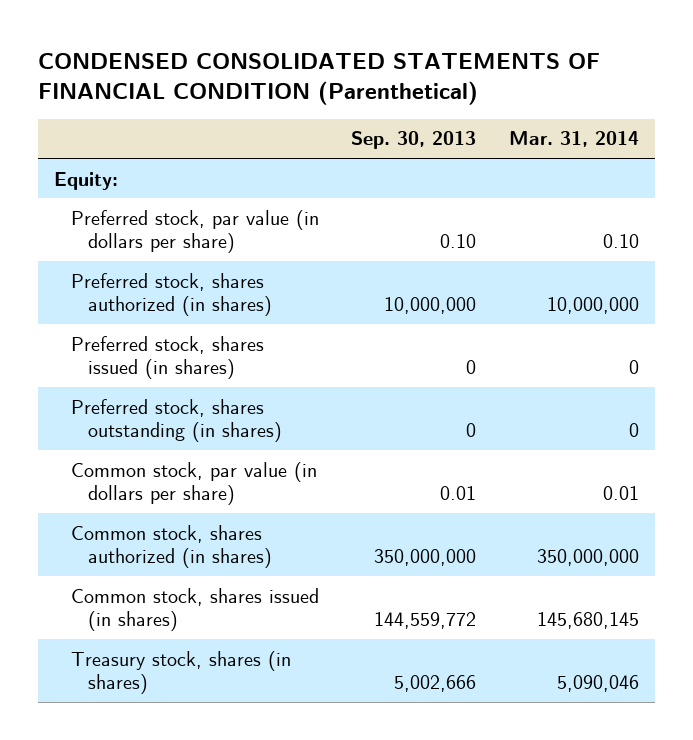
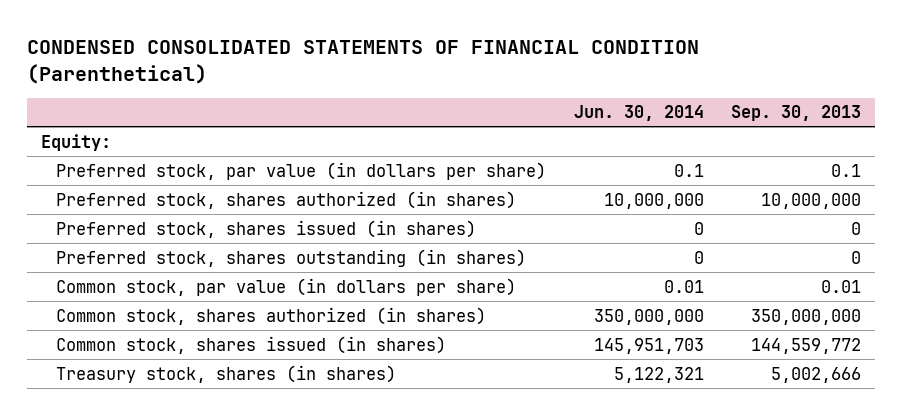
- | Sep. 30, 2013 | Mar. 31, 2014
+ | Jun. 30, 2014 | Sep. 30, 2013
- Preferred stock, par value (in dollars per share) | 0.10 | 0.10
+ Preferred stock, par value (in dollars per share) | 0.1 | 0.1

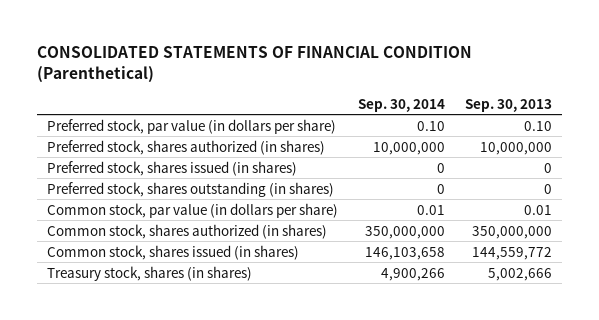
- CONDENSED CONSOLIDATED STATEMENTS OF FINANCIAL CONDITION (Parenthetical)
+ CONSOLIDATED STATEMENTS OF FINANCIAL CONDITION (Parenthetical)
- | Jun. 30, 2014 | Sep. 30, 2013
+ | Sep. 30, 2014 | Sep. 30, 2013
- Equity:
- Preferred stock, par value (in dollars per share) | 0.1 | 0.1
+ Preferred stock, par value (in dollars per share) | 0.10 | 0.10

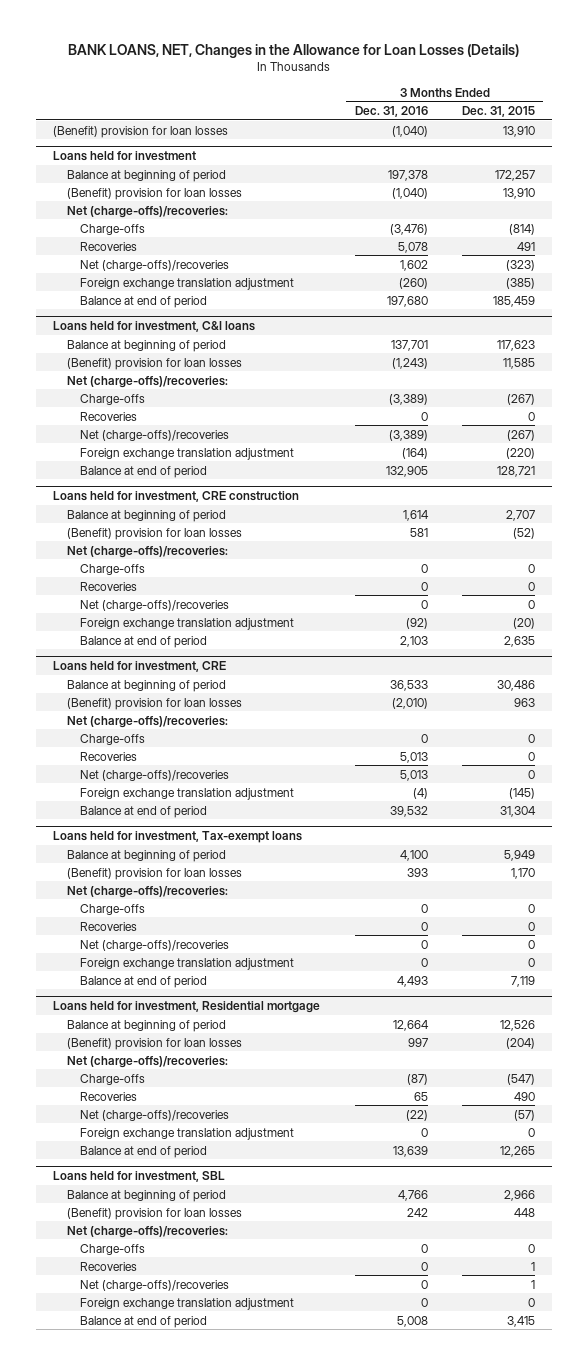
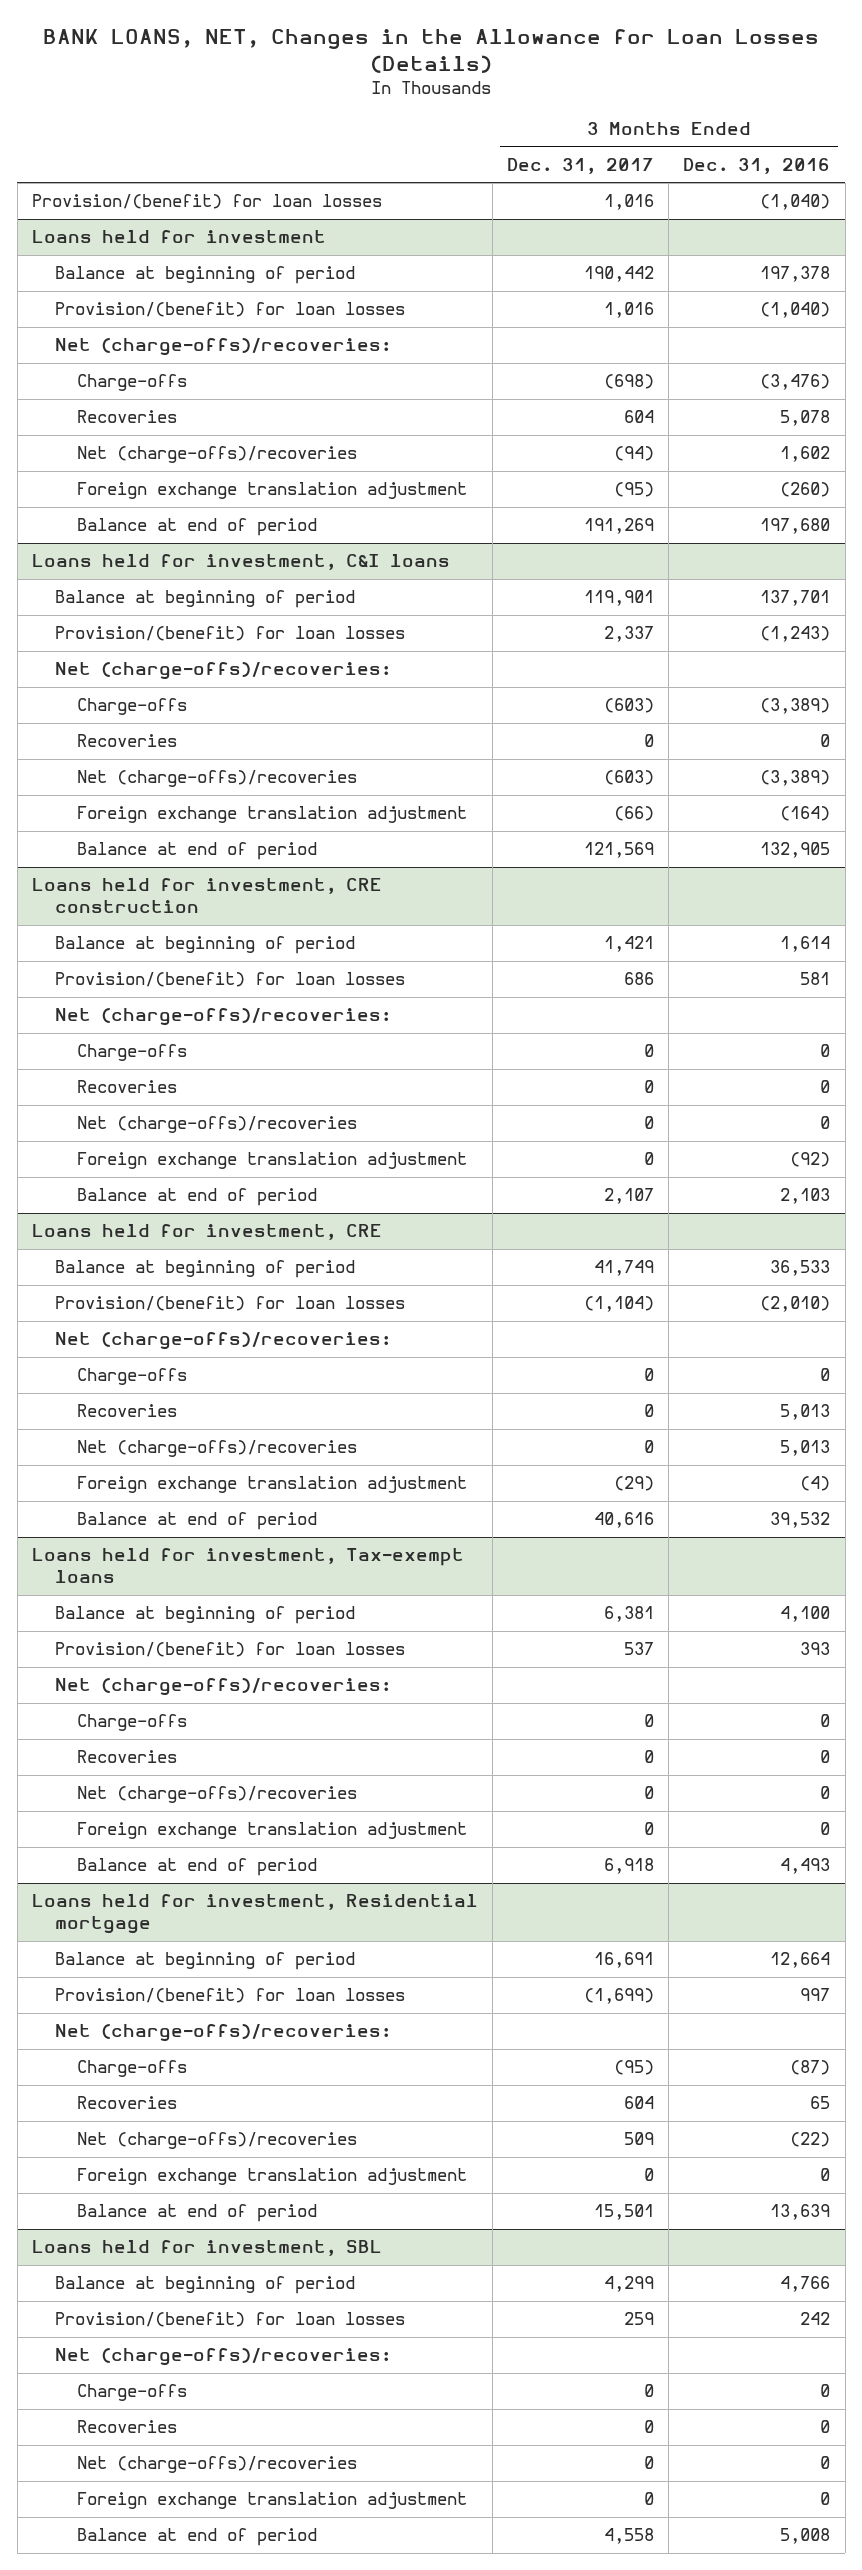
- | 3 Months Ended Dec. 31, 2016 | 3 Months Ended Dec. 31, 2015
+ | 3 Months Ended Dec. 31, 2017 | 3 Months Ended Dec. 31, 2016
- (Benefit) provision for loan losses | (1,040) | 13,910
+ Provision/(benefit) for loan losses | 1,016 | (1,040)
@ Loans held for investment
- (Benefit) provision for loan losses | (1,040) | 13,910
+ Provision/(benefit) for loan losses | 1,016 | (1,040)
@ Loans held for investment, C&I loans
- (Benefit) provision for loan losses | (1,243) | 11,585
+ Provision/(benefit) for loan losses | 2,337 | (1,243)
@ Loans held for investment, CRE construction
- (Benefit) provision for loan losses | 581 | (52)
+ Provision/(benefit) for loan losses | 686 | 581
@ Loans held for investment, CRE
- (Benefit) provision for loan losses | (2,010) | 963
+ Provision/(benefit) for loan losses | (1,104) | (2,010)
@ Loans held for investment, Tax-exempt loans
- (Benefit) provision for loan losses | 393 | 1,170
+ Provision/(benefit) for loan losses | 537 | 393
@ Loans held for investment, Residential mortgage
- (Benefit) provision for loan losses | 997 | (204)
+ Provision/(benefit) for loan losses | (1,699) | 997
@ Loans held for investment, SBL
- (Benefit) provision for loan losses | 242 | 448
+ Provision/(benefit) for loan losses | 259 | 242

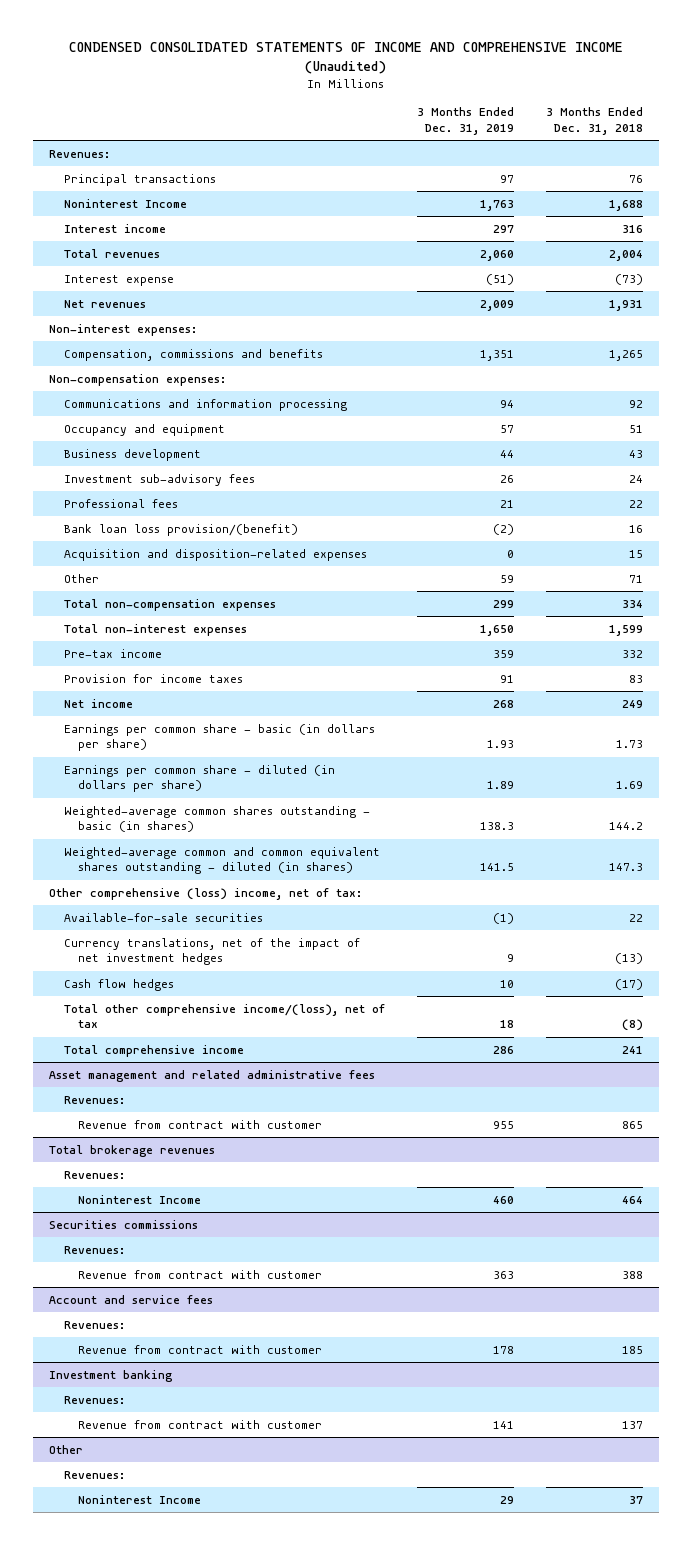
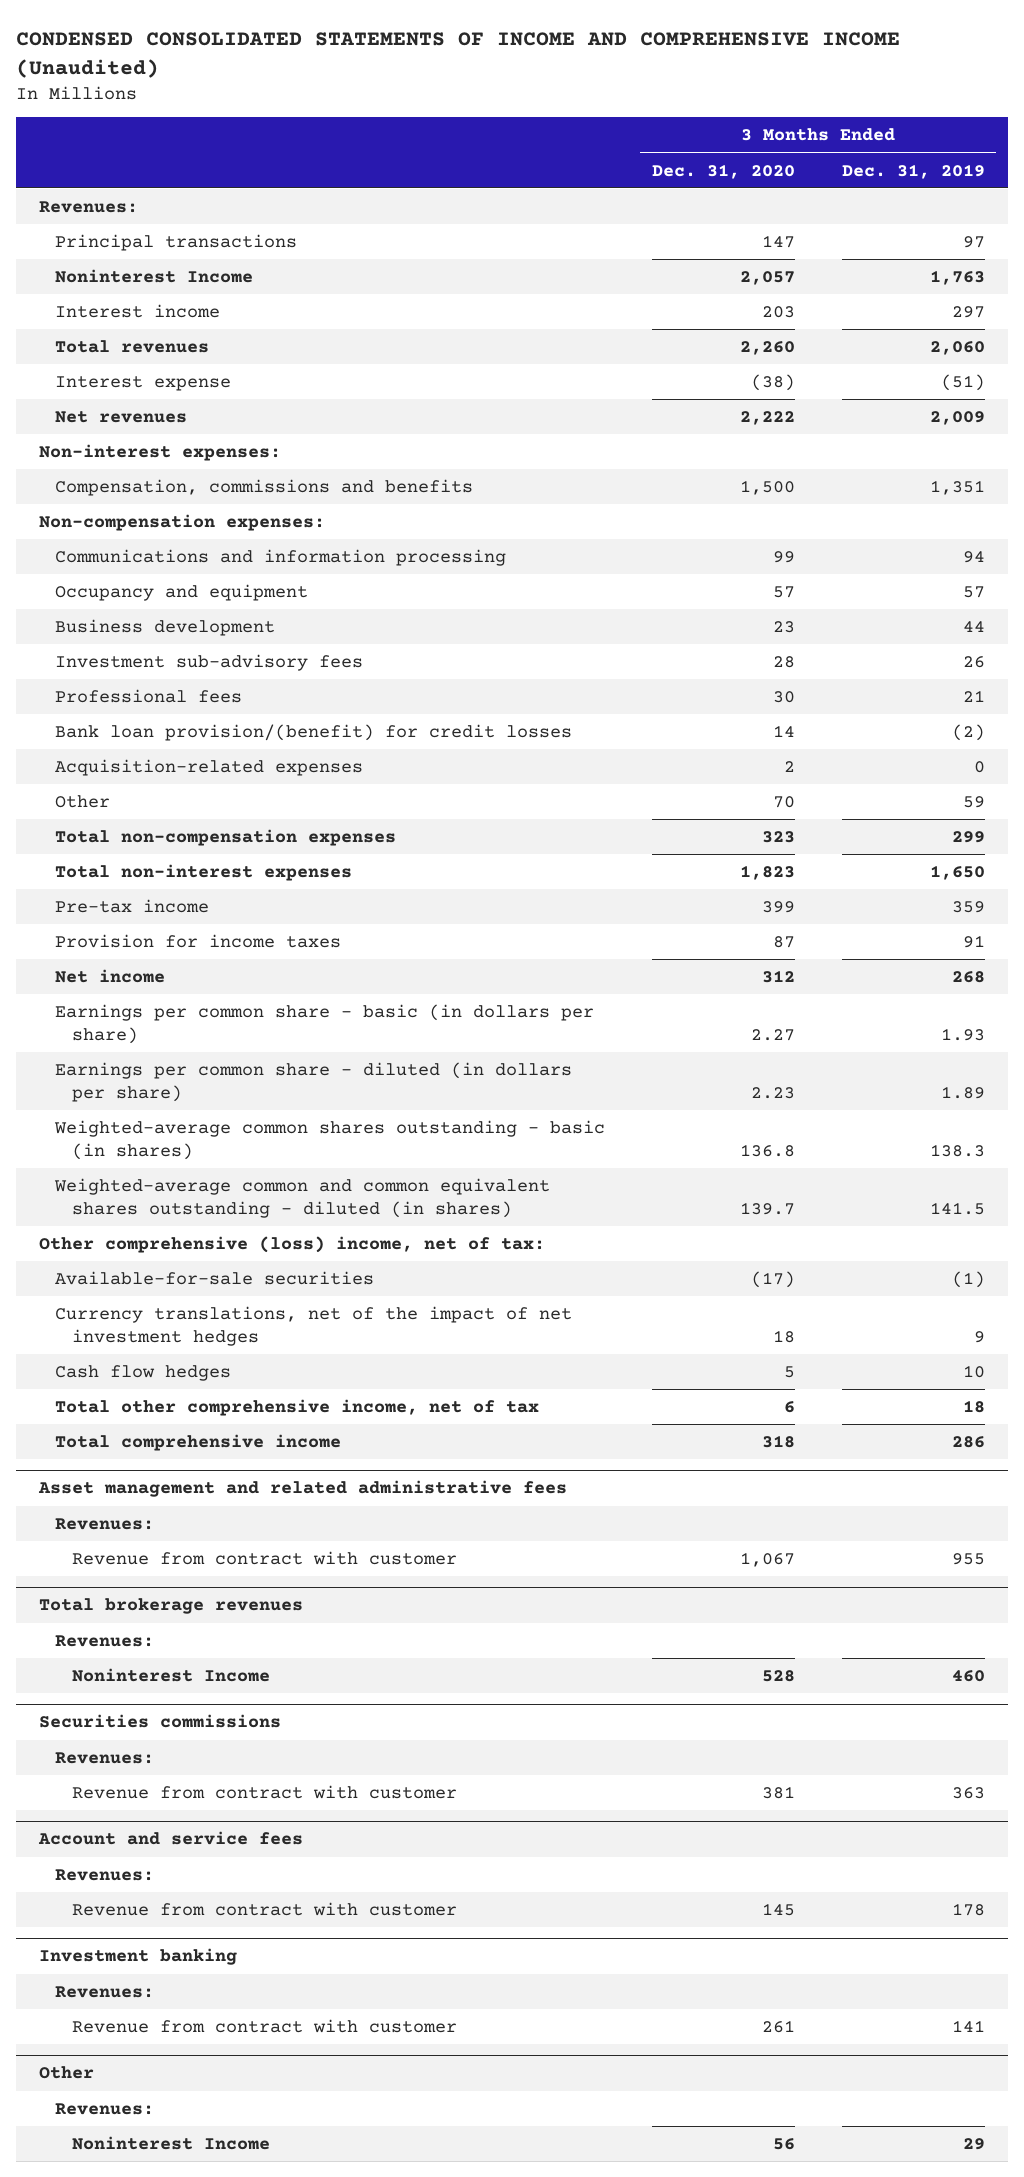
- | 3 Months Ended Dec. 31, 2019 | 3 Months Ended Dec. 31, 2018
+ | 3 Months Ended Dec. 31, 2020 | 3 Months Ended Dec. 31, 2019
- Bank loan loss provision/(benefit) | (2) | 16
- Acquisition and disposition-related expenses | 0 | 15
+ Bank loan provision/(benefit) for credit losses | 14 | (2)
+ Acquisition-related expenses | 2 | 0
- Total other comprehensive income/(loss), net of tax | 18 | (8)
+ Total other comprehensive income, net of tax | 6 | 18

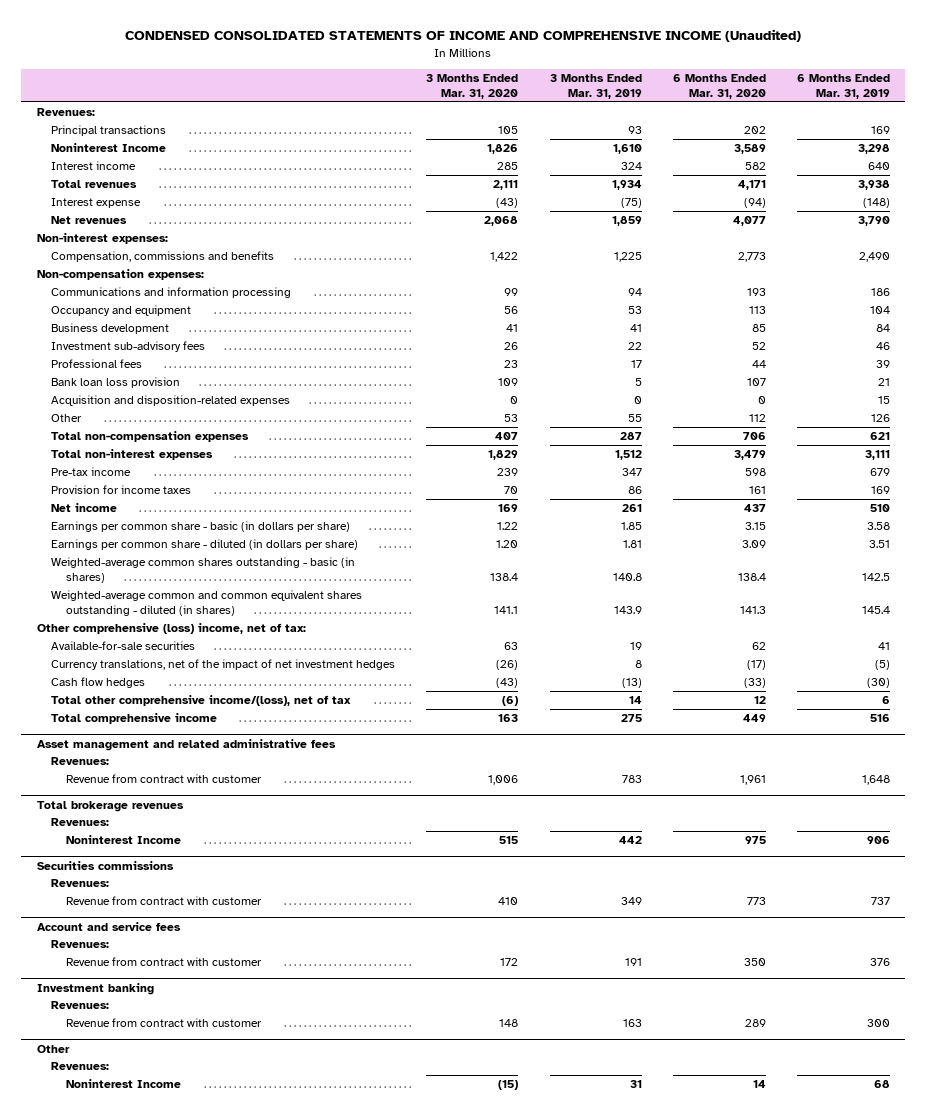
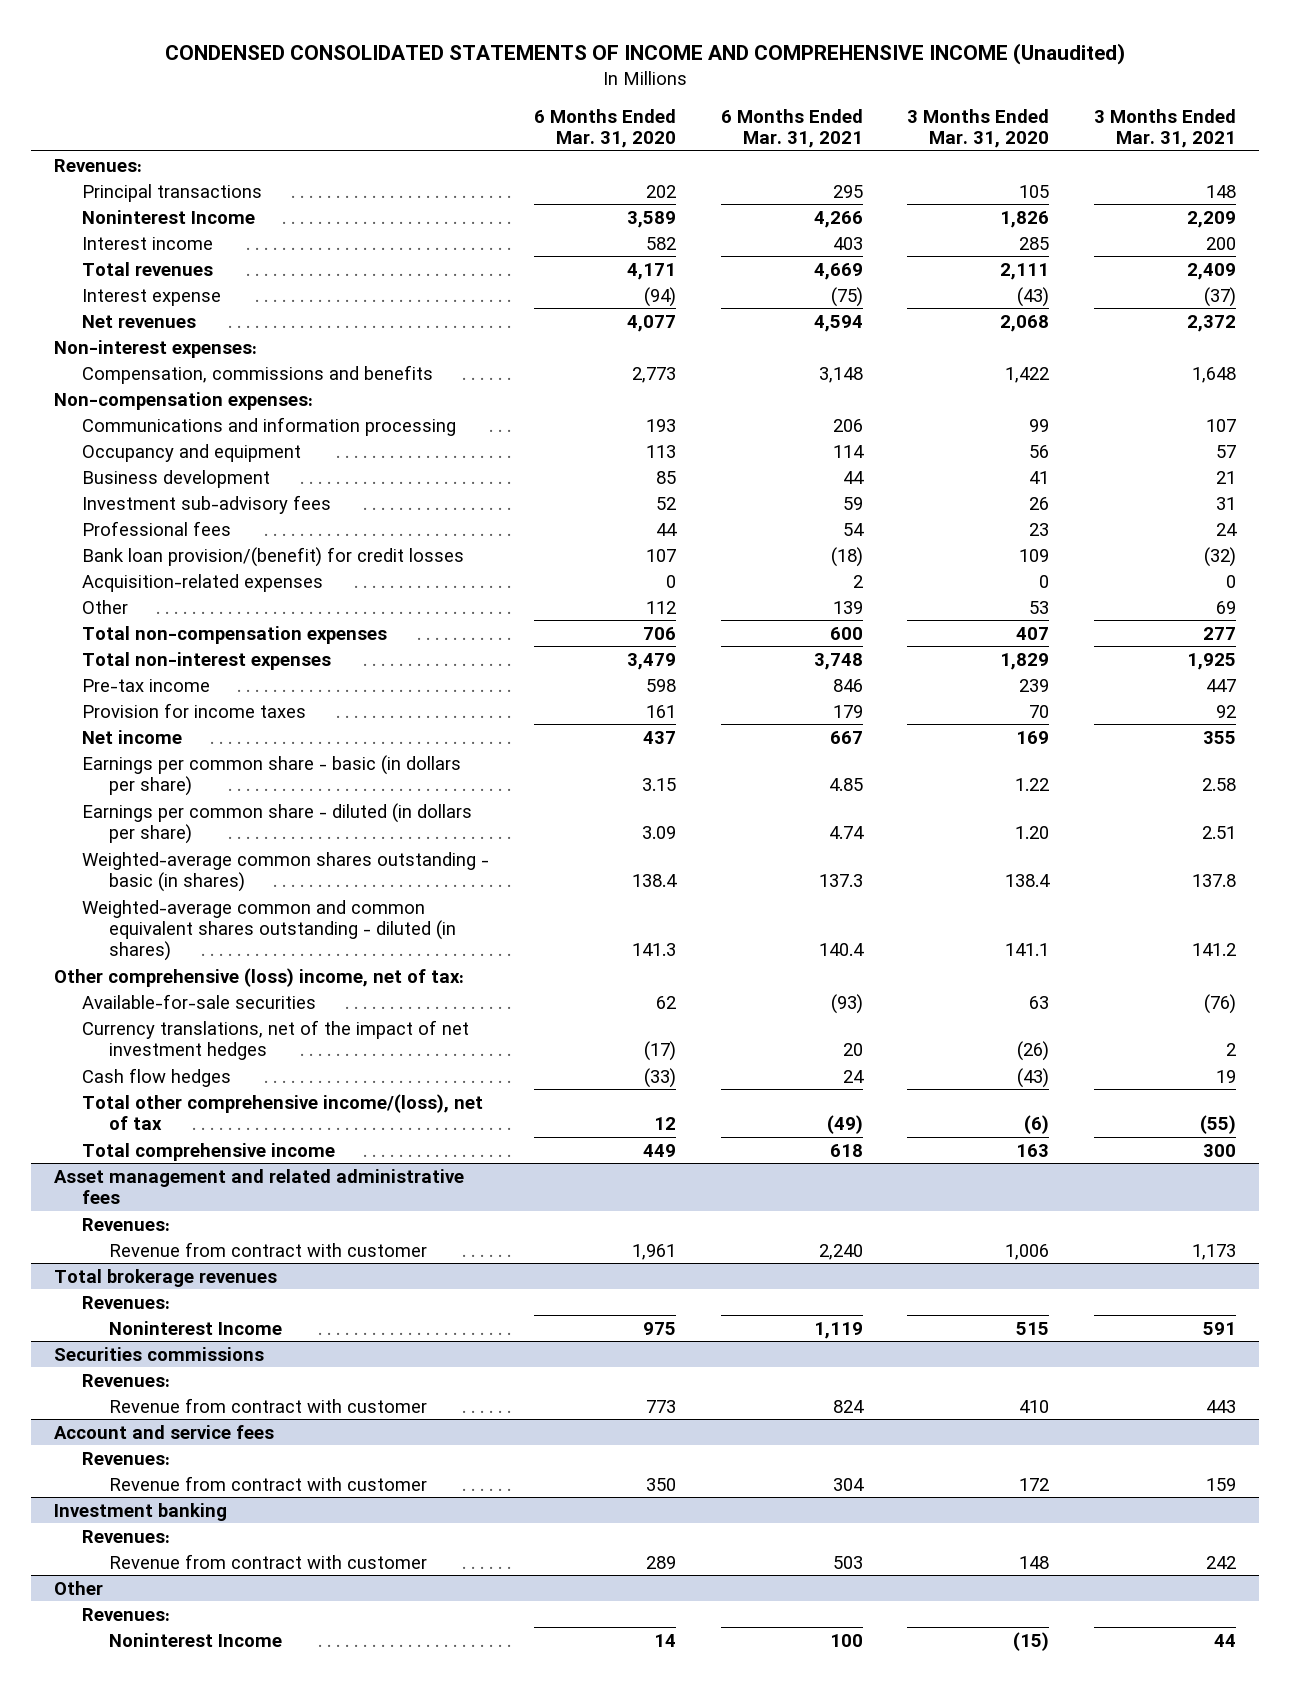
- | 3 Months Ended Mar. 31, 2020 | 3 Months Ended Mar. 31, 2019 | 6 Months Ended Mar. 31, 2020 | 6 Months Ended Mar. 31, 2019
+ | 6 Months Ended Mar. 31, 2020 | 6 Months Ended Mar. 31, 2021 | 3 Months Ended Mar. 31, 2020 | 3 Months Ended Mar. 31, 2021
- Bank loan loss provision | 109 | 5 | 107 | 21
- Acquisition and disposition-related expenses | 0 | 0 | 0 | 15
+ Bank loan provision/(benefit) for credit losses | 107 | (18) | 109 | (32)
+ Acquisition-related expenses | 0 | 2 | 0 | 0

